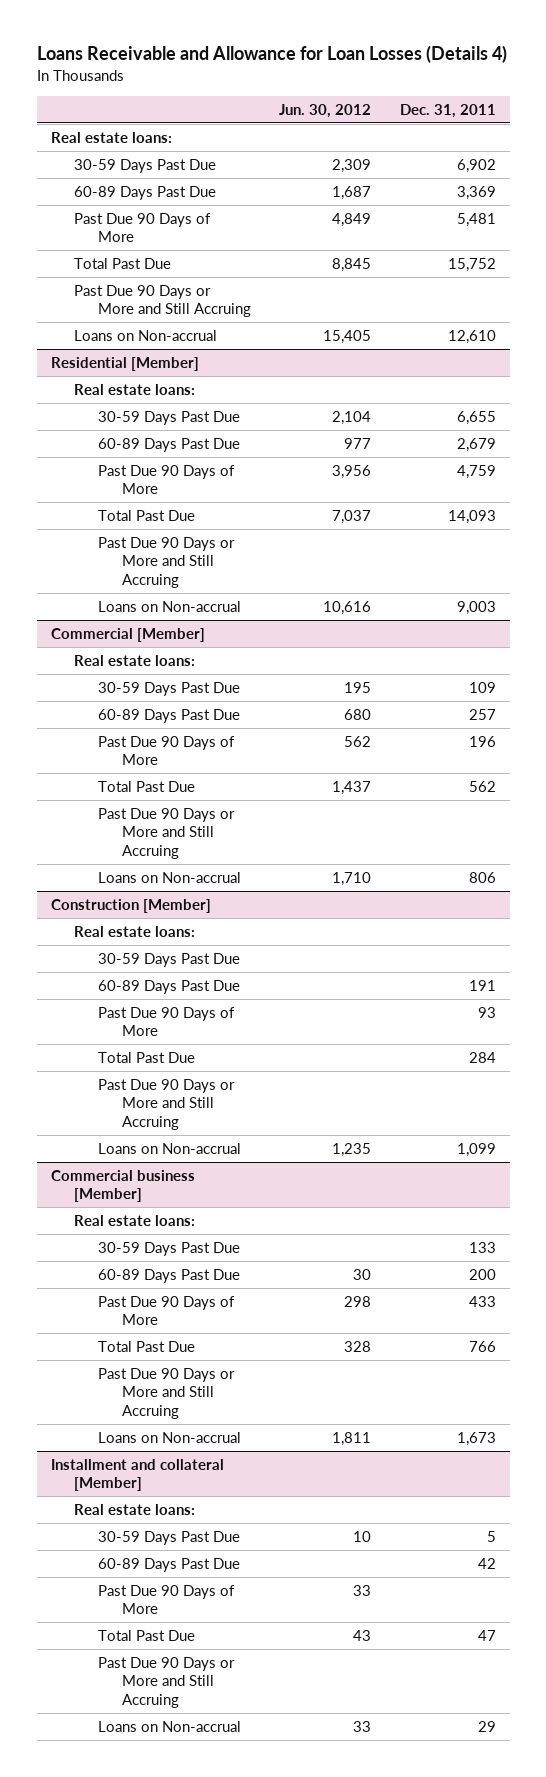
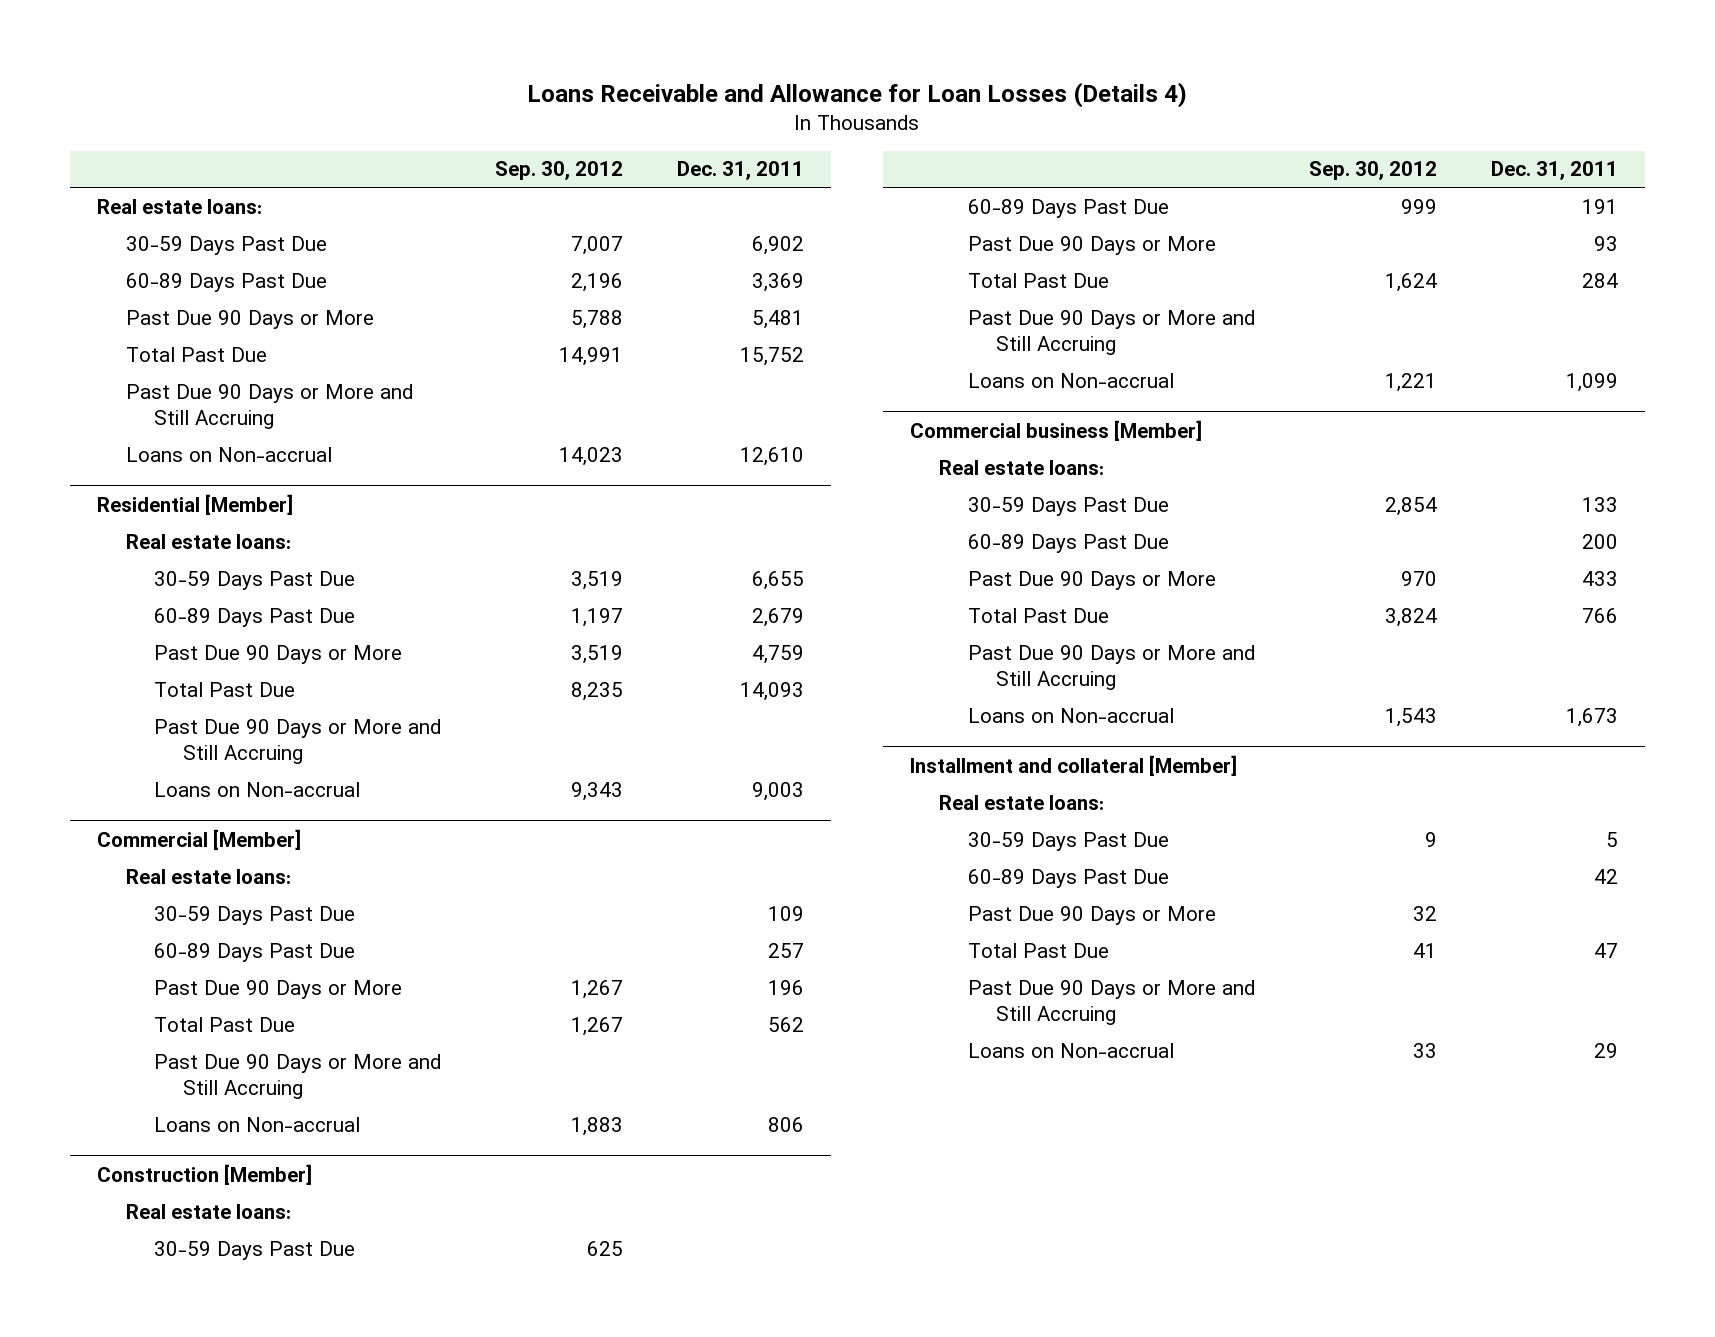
- | Jun. 30, 2012 | Dec. 31, 2011
+ | Sep. 30, 2012 | Dec. 31, 2011
- Past Due 90 Days of More | 4,849 | 5,481
+ Past Due 90 Days or More | 5,788 | 5,481
@ Residential [Member]
- Past Due 90 Days of More | 3,956 | 4,759
+ Past Due 90 Days or More | 3,519 | 4,759
@ Commercial [Member]
- Past Due 90 Days of More | 562 | 196
+ Past Due 90 Days or More | 1,267 | 196
@ Construction [Member]
- Past Due 90 Days of More | | 93
+ Past Due 90 Days or More | | 93
@ Commercial business [Member]
- Past Due 90 Days of More | 298 | 433
+ Past Due 90 Days or More | 970 | 433
@ Installment and collateral [Member]
- Past Due 90 Days of More | 33 |
+ Past Due 90 Days or More | 32 |

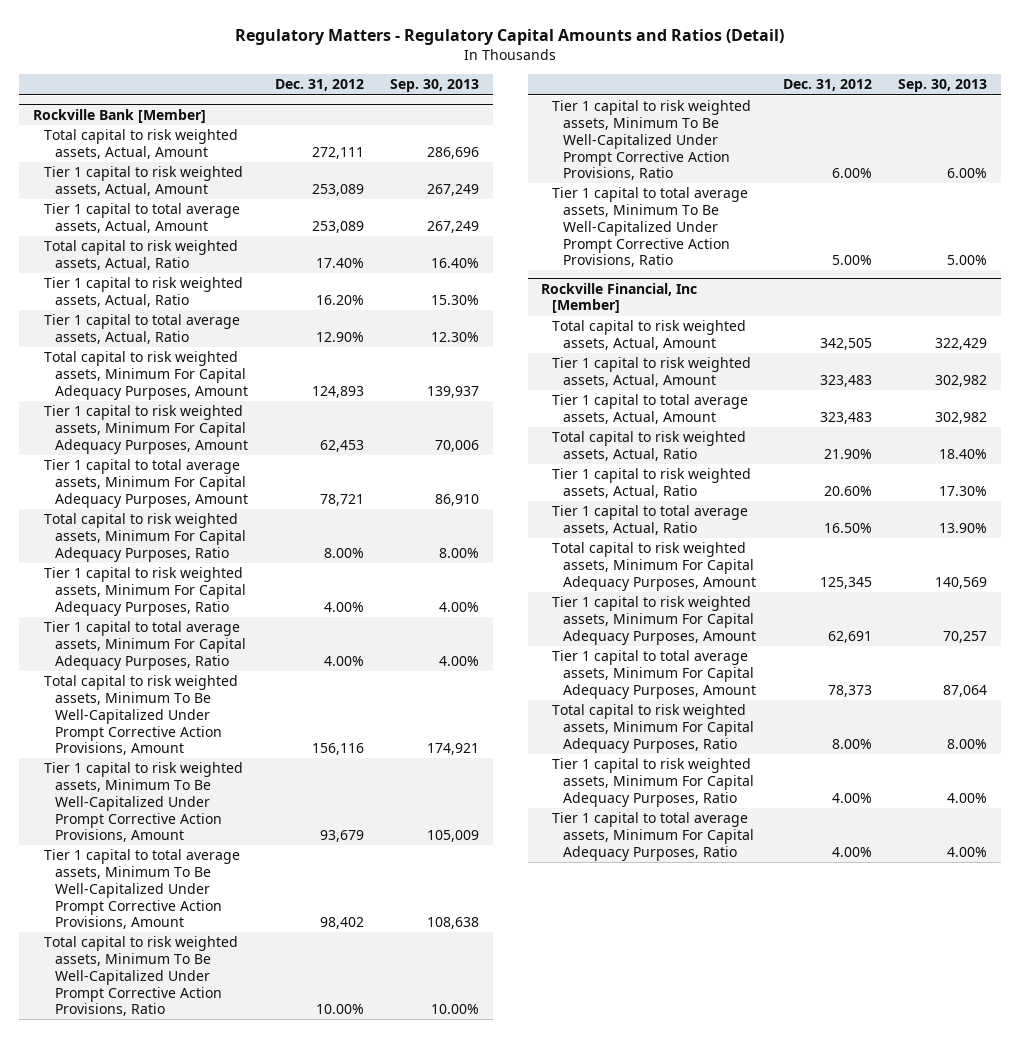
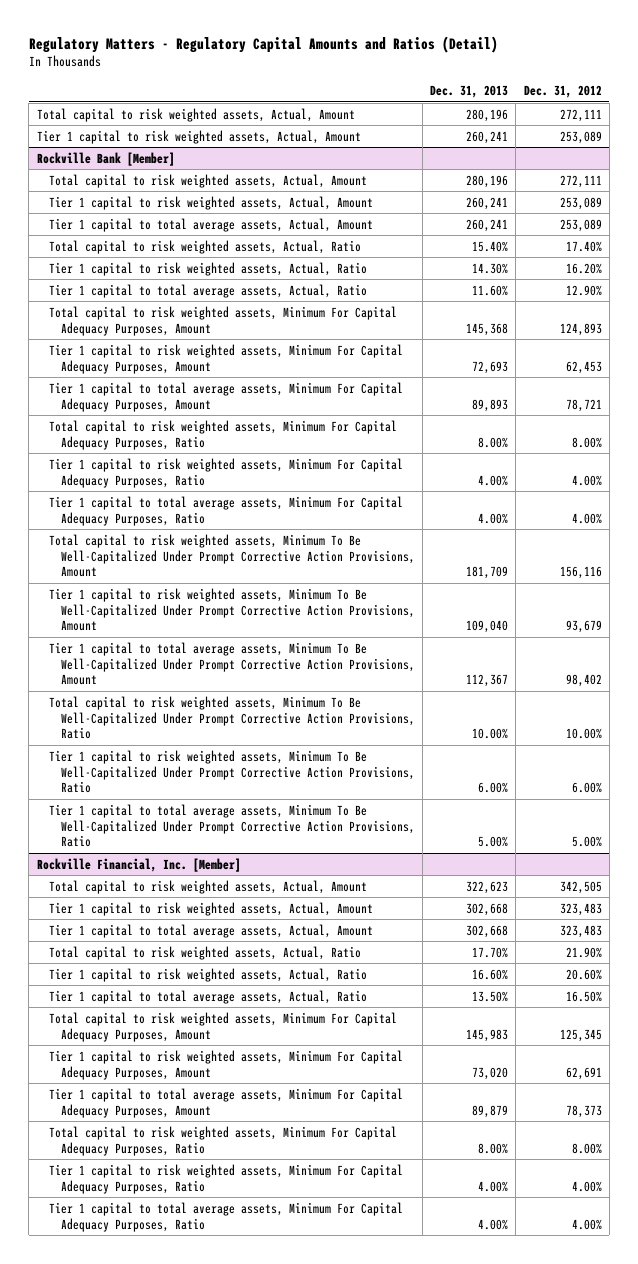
- | Dec. 31, 2012 | Sep. 30, 2013
+ | Dec. 31, 2013 | Dec. 31, 2012
+ Total capital to risk weighted assets, Actual, Amount | 280,196 | 272,111
+ Tier 1 capital to risk weighted assets, Actual, Amount | 260,241 | 253,089
- Rockville Financial, Inc [Member]
+ Rockville Financial, Inc. [Member]

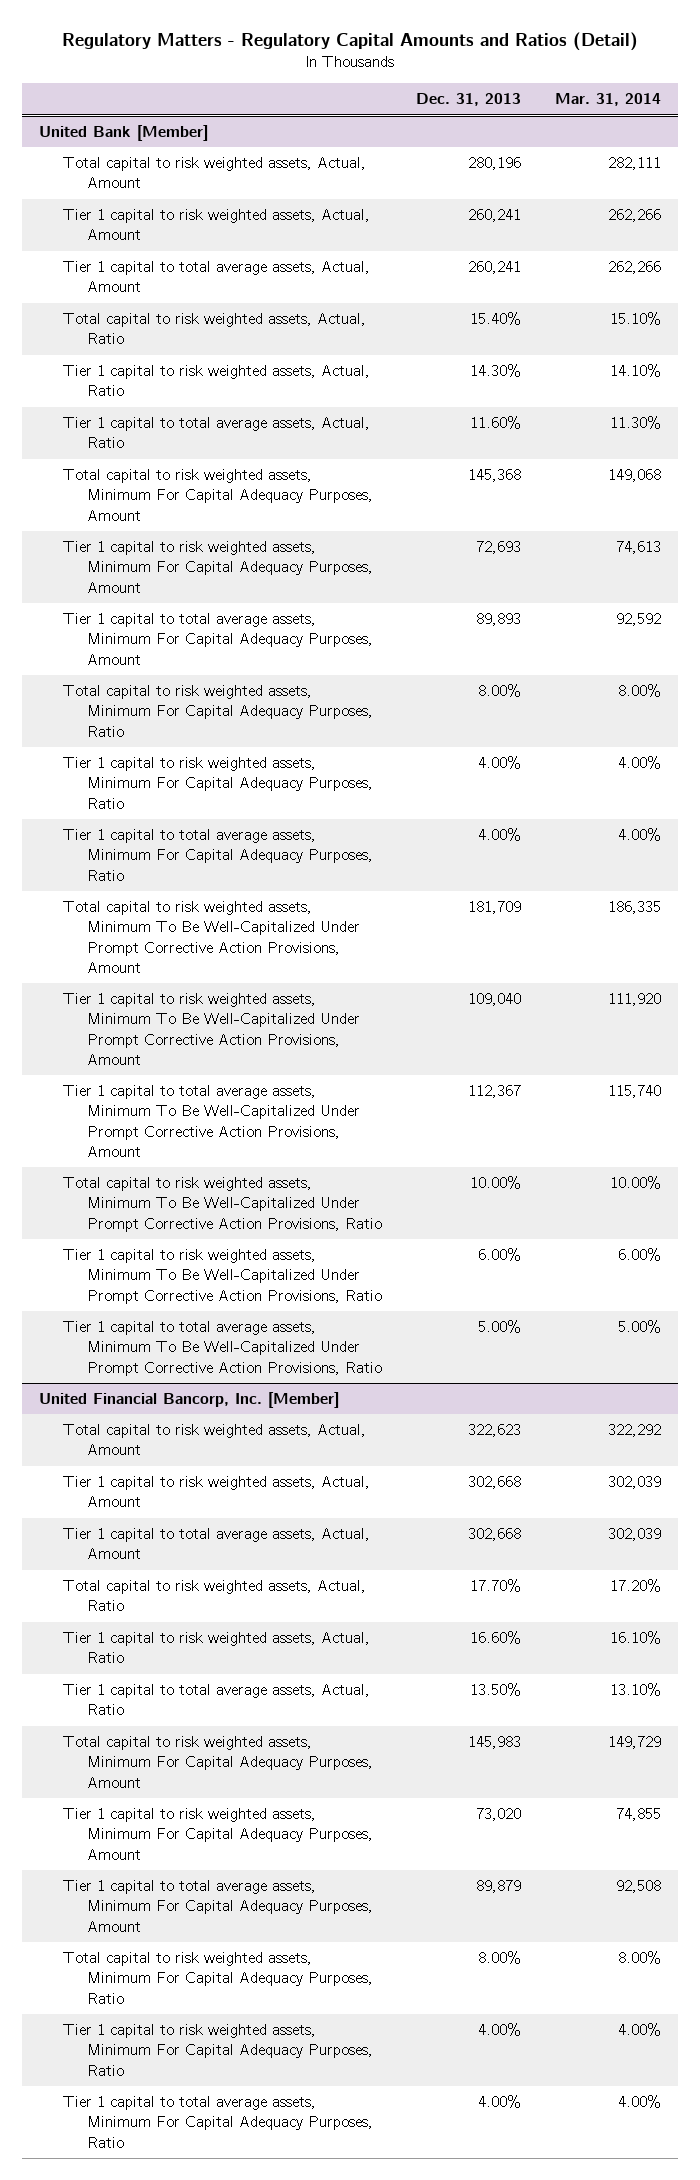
- | Dec. 31, 2013 | Dec. 31, 2012
+ | Dec. 31, 2013 | Mar. 31, 2014
- Total capital to risk weighted assets, Actual, Amount | 280,196 | 272,111
- Tier 1 capital to risk weighted assets, Actual, Amount | 260,241 | 253,089
- Rockville Bank [Member]
+ United Bank [Member]
- Rockville Financial, Inc. [Member]
+ United Financial Bancorp, Inc. [Member]

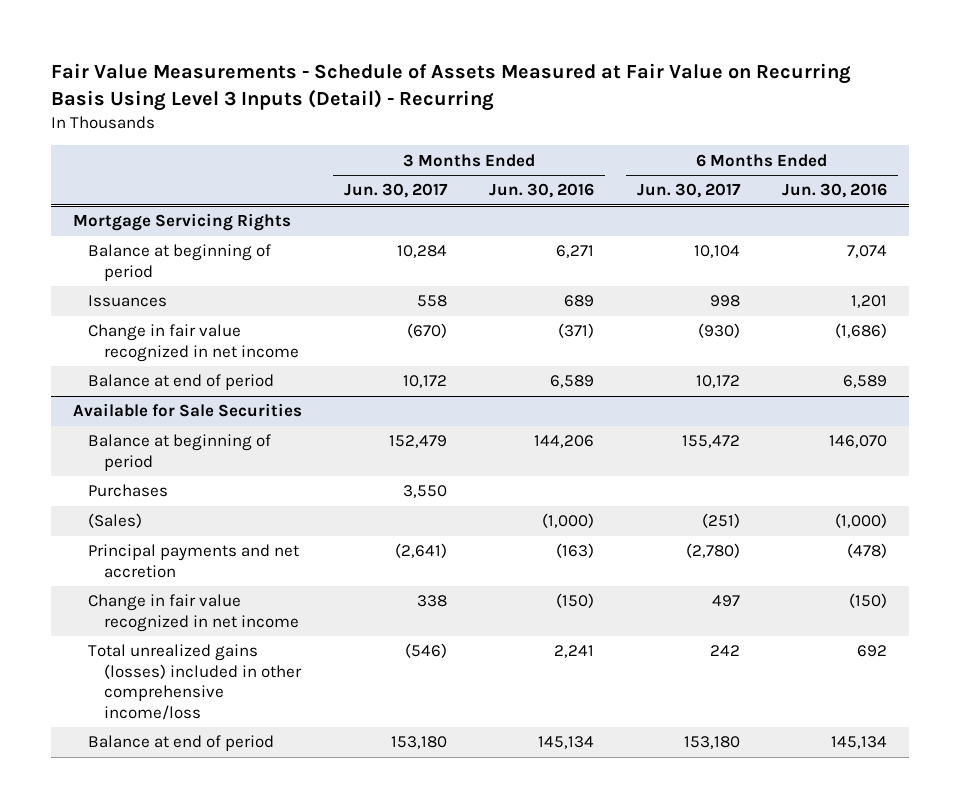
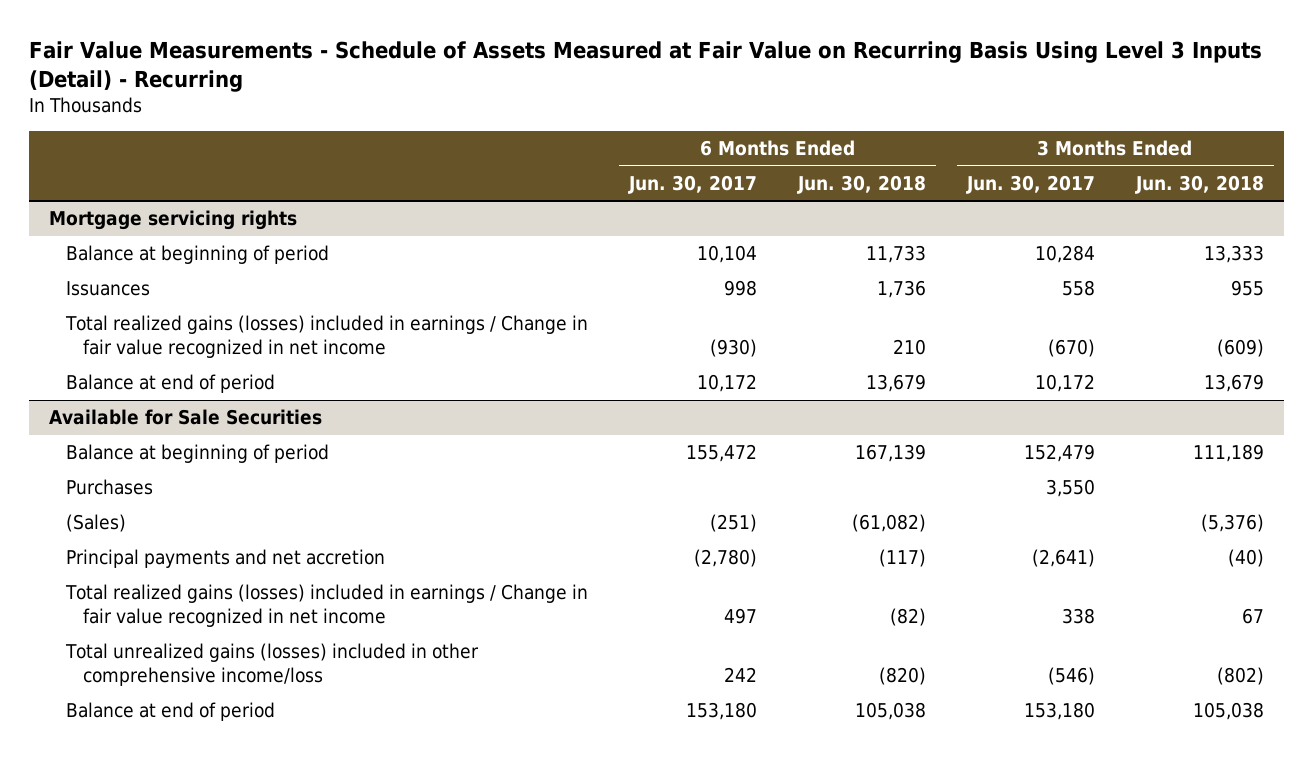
- | 3 Months Ended Jun. 30, 2017 | 3 Months Ended Jun. 30, 2016 | 6 Months Ended Jun. 30, 2017 | 6 Months Ended Jun. 30, 2016
+ | 6 Months Ended Jun. 30, 2017 | 6 Months Ended Jun. 30, 2018 | 3 Months Ended Jun. 30, 2017 | 3 Months Ended Jun. 30, 2018
- Mortgage Servicing Rights
+ Mortgage servicing rights
- Change in fair value recognized in net income | (670) | (371) | (930) | (1,686)
+ Total realized gains (losses) included in earnings / Change in fair value recognized in net income | (930) | 210 | (670) | (609)
@ Available for Sale Securities
- Change in fair value recognized in net income | 338 | (150) | 497 | (150)
+ Total realized gains (losses) included in earnings / Change in fair value recognized in net income | 497 | (82) | 338 | 67

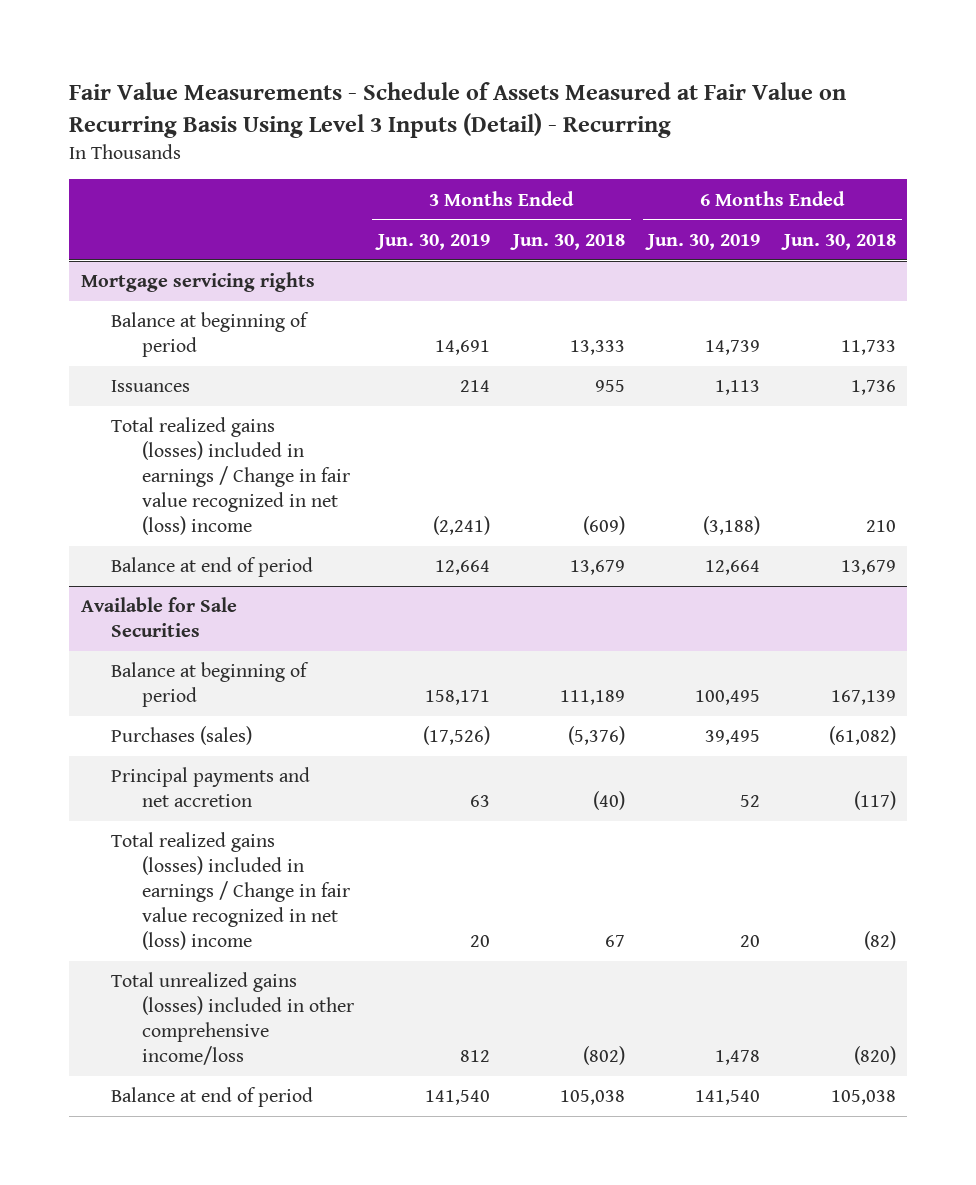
- | 6 Months Ended Jun. 30, 2017 | 6 Months Ended Jun. 30, 2018 | 3 Months Ended Jun. 30, 2017 | 3 Months Ended Jun. 30, 2018
+ | 3 Months Ended Jun. 30, 2019 | 3 Months Ended Jun. 30, 2018 | 6 Months Ended Jun. 30, 2019 | 6 Months Ended Jun. 30, 2018
@ Mortgage servicing rights
- Total realized gains (losses) included in earnings / Change in fair value recognized in net income | (930) | 210 | (670) | (609)
+ Total realized gains (losses) included in earnings / Change in fair value recognized in net (loss) income | (2,241) | (609) | (3,188) | 210
@ Available for Sale Securities
- Purchases | | | 3,550 |
- (Sales) | (251) | (61,082) | | (5,376)
+ Purchases (sales) | (17,526) | (5,376) | 39,495 | (61,082)
- Total realized gains (losses) included in earnings / Change in fair value recognized in net income | 497 | (82) | 338 | 67
+ Total realized gains (losses) included in earnings / Change in fair value recognized in net (loss) income | 20 | 67 | 20 | (82)

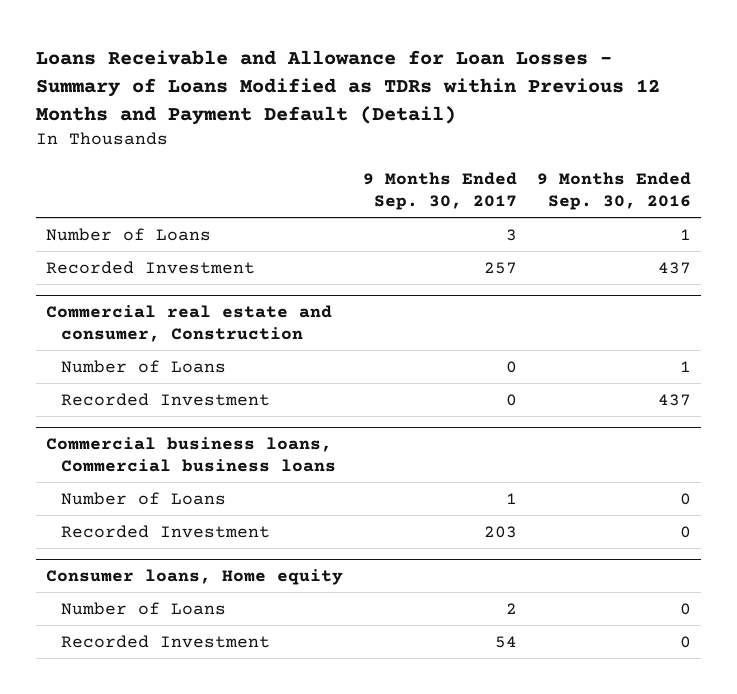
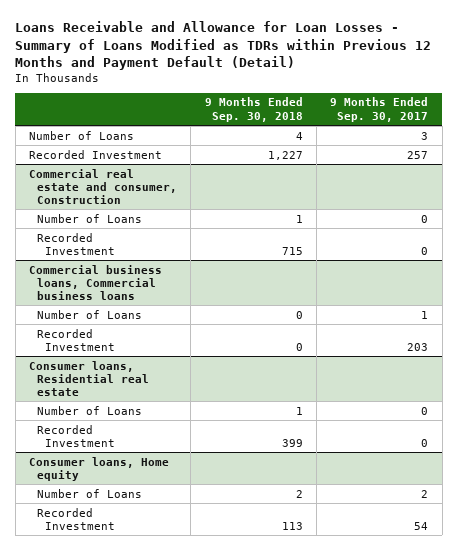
- | 9 Months Ended Sep. 30, 2017 | 9 Months Ended Sep. 30, 2016
+ | 9 Months Ended Sep. 30, 2018 | 9 Months Ended Sep. 30, 2017
+ Consumer loans, Residential real estate
+ Number of Loans | 1 | 0
+ Recorded Investment | 399 | 0

